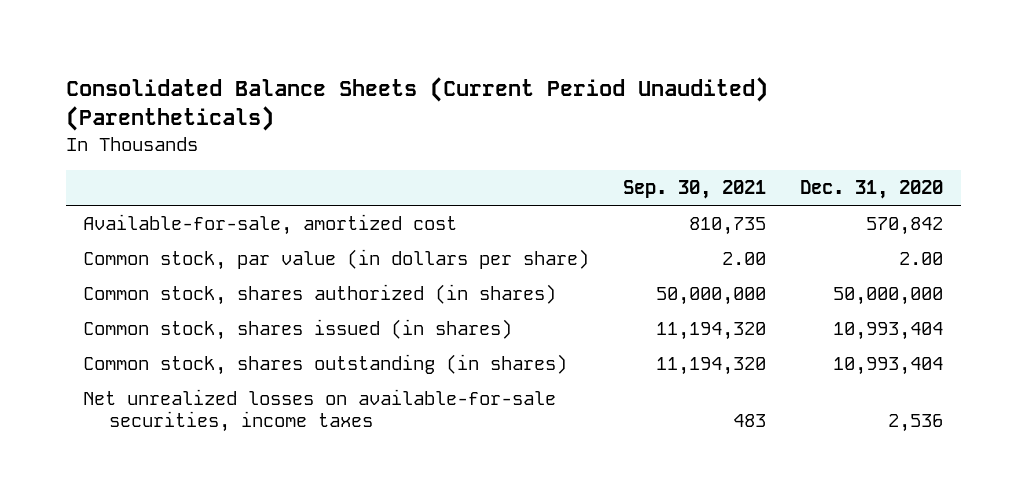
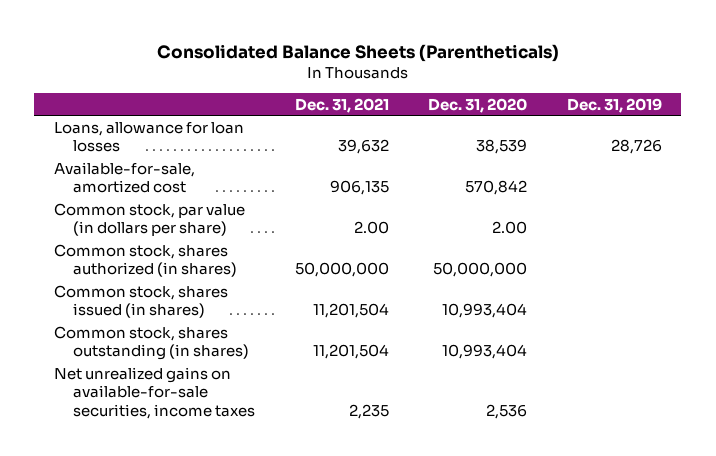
- Consolidated Balance Sheets (Current Period Unaudited) (Parentheticals)
+ Consolidated Balance Sheets (Parentheticals)
- | Sep. 30, 2021 | Dec. 31, 2020
+ | Dec. 31, 2021 | Dec. 31, 2020 | Dec. 31, 2019
+ Loans, allowance for loan losses | 39,632 | 38,539 | 28,726
- Net unrealized losses on available-for-sale securities, income taxes | 483 | 2,536
+ Net unrealized gains on available-for-sale securities, income taxes | 2,235 | 2,536 |

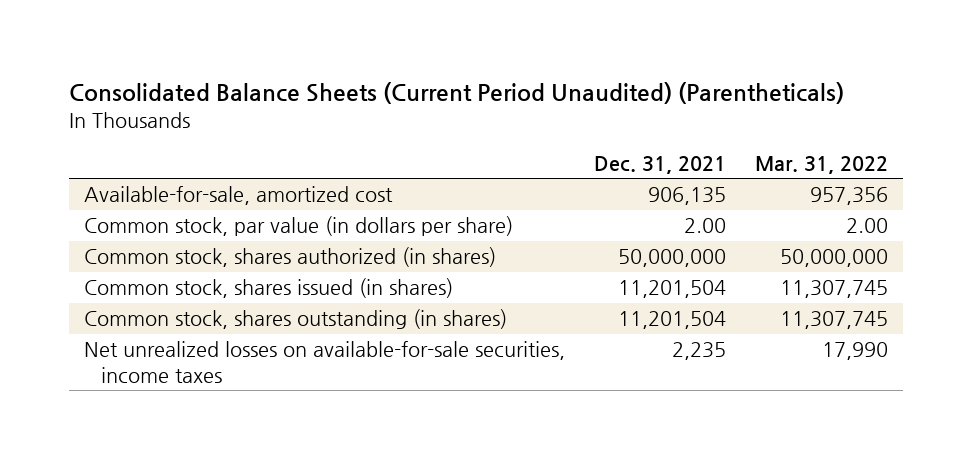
- Consolidated Balance Sheets (Parentheticals)
+ Consolidated Balance Sheets (Current Period Unaudited) (Parentheticals)
- | Dec. 31, 2021 | Dec. 31, 2020 | Dec. 31, 2019
+ | Dec. 31, 2021 | Mar. 31, 2022
- Loans, allowance for loan losses | 39,632 | 38,539 | 28,726
- Net unrealized gains on available-for-sale securities, income taxes | 2,235 | 2,536 |
+ Net unrealized losses on available-for-sale securities, income taxes | 2,235 | 17,990

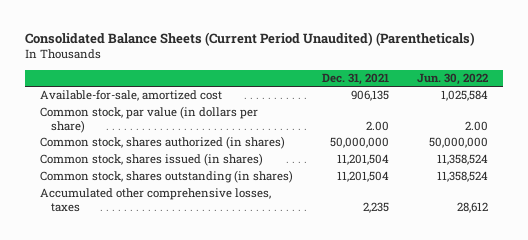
- | Dec. 31, 2021 | Mar. 31, 2022
+ | Dec. 31, 2021 | Jun. 30, 2022
- Net unrealized losses on available-for-sale securities, income taxes | 2,235 | 17,990
+ Accumulated other comprehensive losses, taxes | 2,235 | 28,612

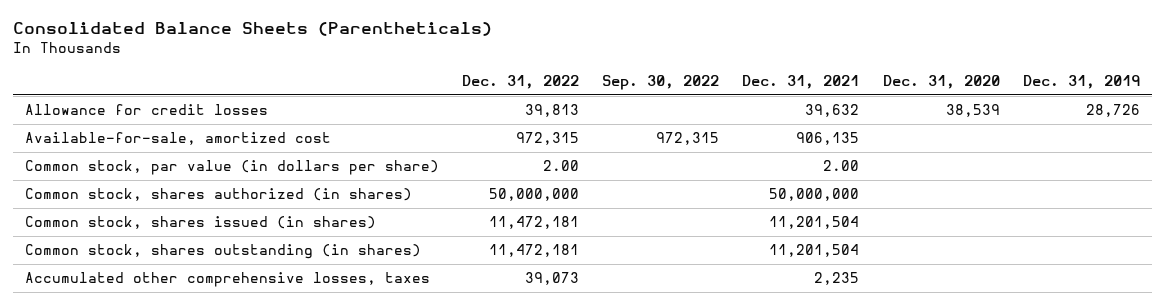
- Consolidated Balance Sheets (Current Period Unaudited) (Parentheticals)
+ Consolidated Balance Sheets (Parentheticals)
- | Dec. 31, 2021 | Jun. 30, 2022
+ | Dec. 31, 2022 | Sep. 30, 2022 | Dec. 31, 2021 | Dec. 31, 2020 | Dec. 31, 2019
+ Allowance for credit losses | 39,813 | | 39,632 | 38,539 | 28,726

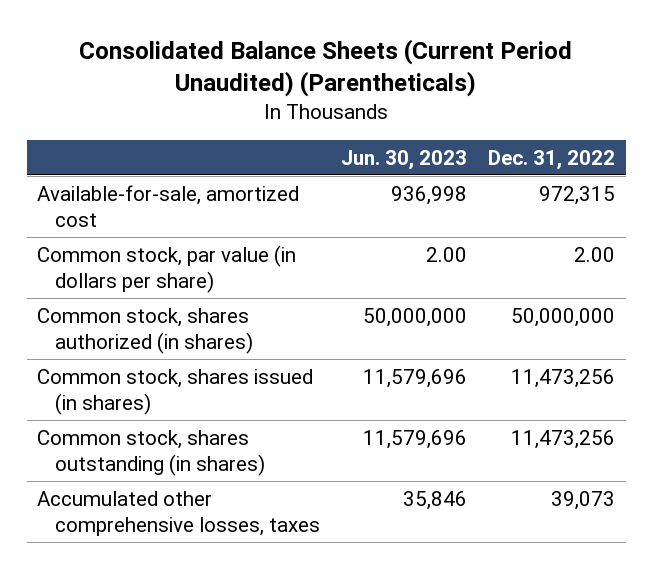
- Consolidated Balance Sheets (Parentheticals)
+ Consolidated Balance Sheets (Current Period Unaudited) (Parentheticals)
- | Dec. 31, 2022 | Sep. 30, 2022 | Dec. 31, 2021 | Dec. 31, 2020 | Dec. 31, 2019
+ | Jun. 30, 2023 | Dec. 31, 2022
- Allowance for credit losses | 39,813 | | 39,632 | 38,539 | 28,726
- Common stock, shares issued (in shares) | 11,472,181 | | 11,201,504 | |
- Common stock, shares outstanding (in shares) | 11,472,181 | | 11,201,504 | |
+ Common stock, shares issued (in shares) | 11,579,696 | 11,473,256
+ Common stock, shares outstanding (in shares) | 11,579,696 | 11,473,256

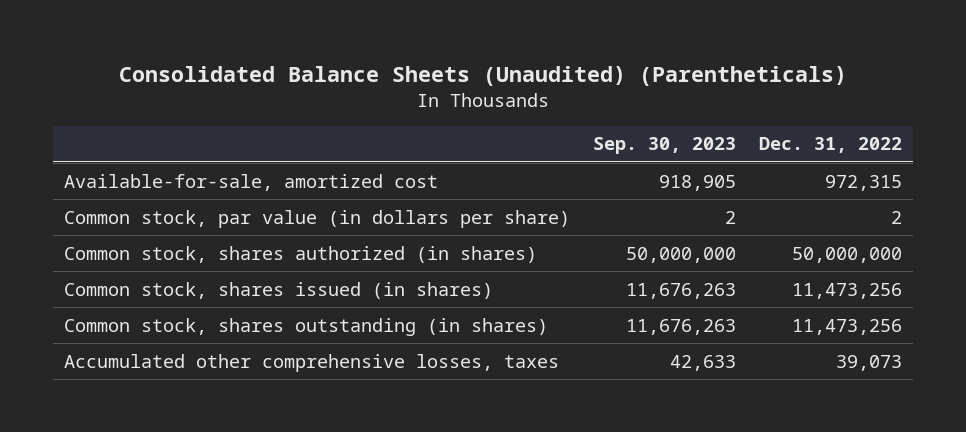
- Consolidated Balance Sheets (Current Period Unaudited) (Parentheticals)
+ Consolidated Balance Sheets (Unaudited) (Parentheticals)
- | Jun. 30, 2023 | Dec. 31, 2022
+ | Sep. 30, 2023 | Dec. 31, 2022
- Common stock, par value (in dollars per share) | 2.00 | 2.00
+ Common stock, par value (in dollars per share) | 2 | 2

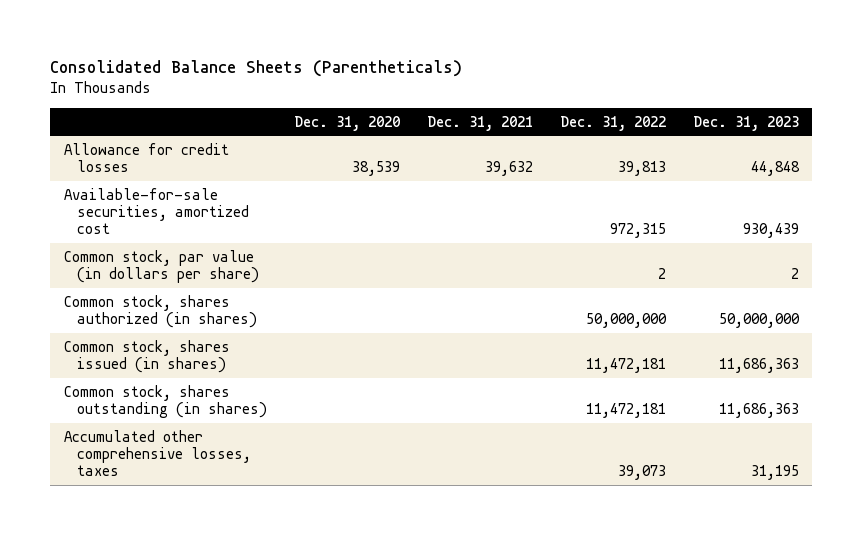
- Consolidated Balance Sheets (Unaudited) (Parentheticals)
+ Consolidated Balance Sheets (Parentheticals)
- | Sep. 30, 2023 | Dec. 31, 2022
+ | Dec. 31, 2020 | Dec. 31, 2021 | Dec. 31, 2022 | Dec. 31, 2023
- Available-for-sale, amortized cost | 918,905 | 972,315
+ Allowance for credit losses | 38,539 | 39,632 | 39,813 | 44,848
+ Available-for-sale securities, amortized cost | | | 972,315 | 930,439
- Common stock, shares issued (in shares) | 11,676,263 | 11,473,256
- Common stock, shares outstanding (in shares) | 11,676,263 | 11,473,256
+ Common stock, shares issued (in shares) | | | 11,472,181 | 11,686,363
+ Common stock, shares outstanding (in shares) | | | 11,472,181 | 11,686,363

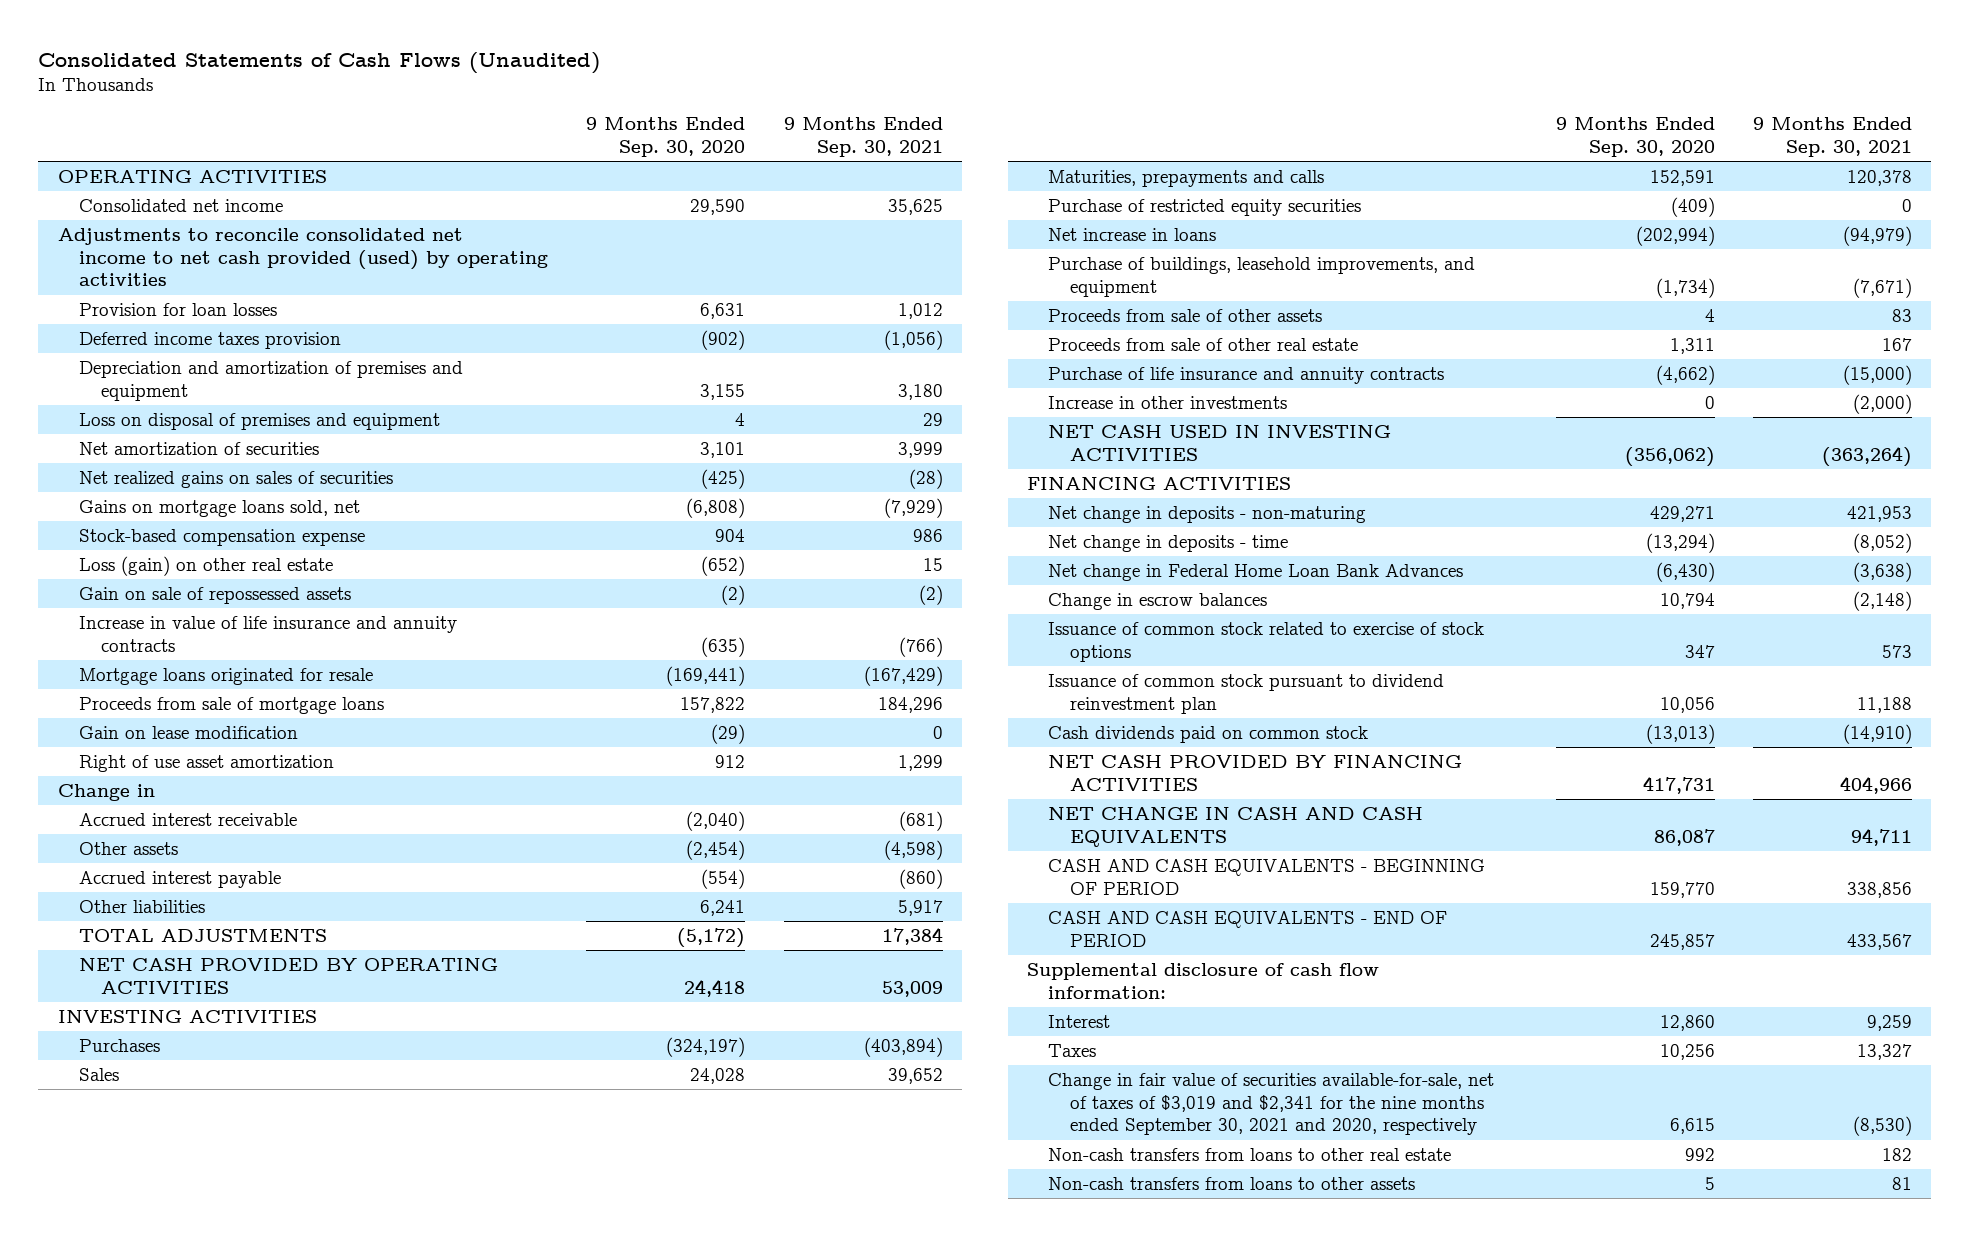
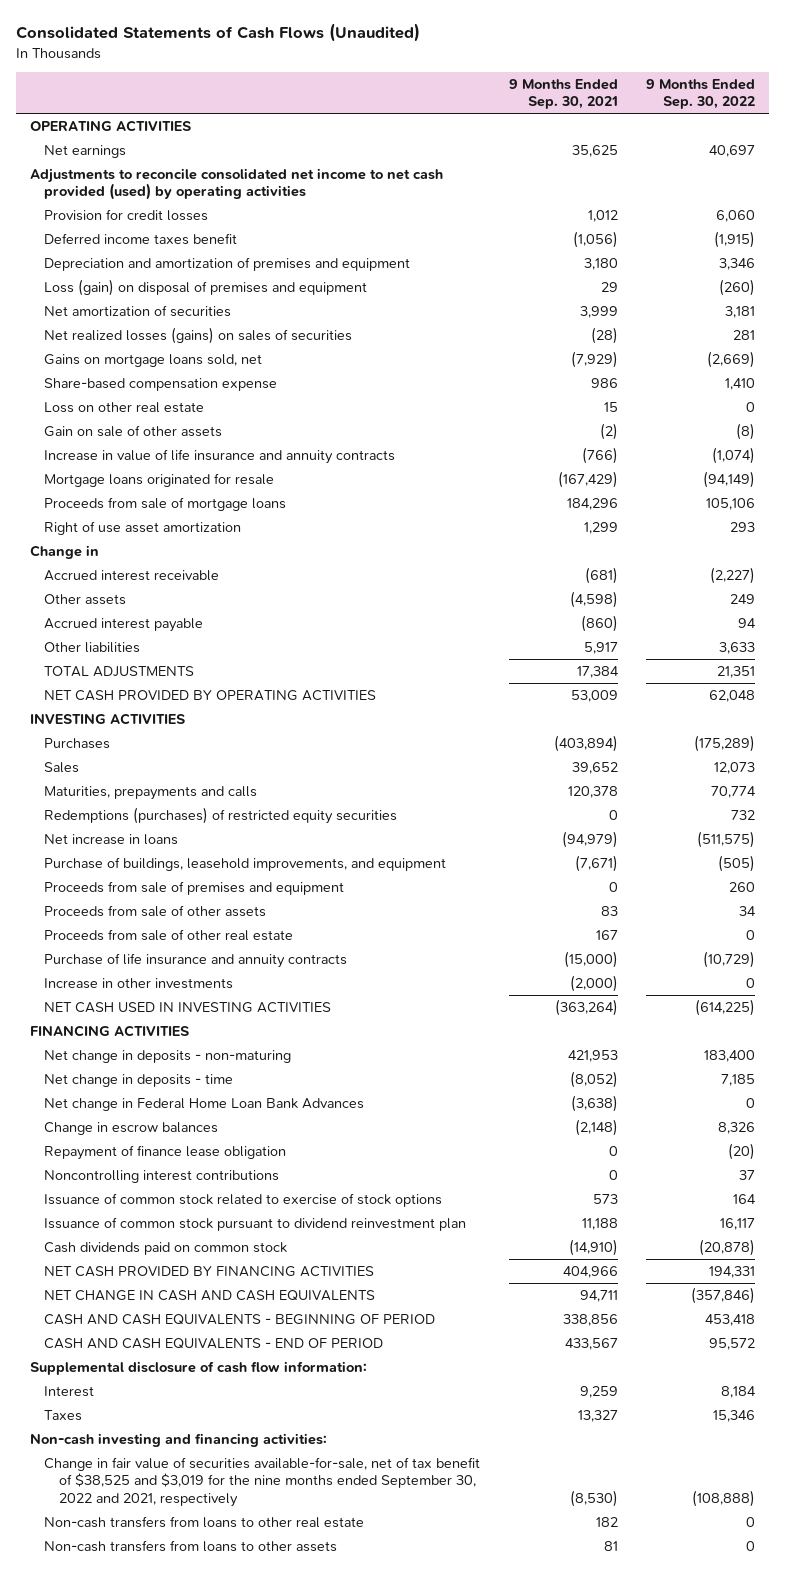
- | 9 Months Ended Sep. 30, 2020 | 9 Months Ended Sep. 30, 2021
+ | 9 Months Ended Sep. 30, 2021 | 9 Months Ended Sep. 30, 2022
- Consolidated net income | 29,590 | 35,625
+ Net earnings | 35,625 | 40,697
- Provision for loan losses | 6,631 | 1,012
- Deferred income taxes provision | (902) | (1,056)
+ Provision for credit losses | 1,012 | 6,060
+ Deferred income taxes benefit | (1,056) | (1,915)
- Loss on disposal of premises and equipment | 4 | 29
+ Loss (gain) on disposal of premises and equipment | 29 | (260)
- Net realized gains on sales of securities | (425) | (28)
+ Net realized losses (gains) on sales of securities | (28) | 281
- Stock-based compensation expense | 904 | 986
- Loss (gain) on other real estate | (652) | 15
- Gain on sale of repossessed assets | (2) | (2)
+ Share-based compensation expense | 986 | 1,410
+ Loss on other real estate | 15 | 0
+ Gain on sale of other assets | (2) | (8)
- Gain on lease modification | (29) | 0
- Purchase of restricted equity securities | (409) | 0
+ Redemptions (purchases) of restricted equity securities | 0 | 732
+ Proceeds from sale of premises and equipment | 0 | 260
+ Repayment of finance lease obligation | 0 | (20)
+ Noncontrolling interest contributions | 0 | 37
- Change in fair value of securities available-for-sale, net of taxes of $3,019 and $2,341 for the nine months ended September 30, 2021 and 2020, respectively | 6,615 | (8,530)
+ Non-cash investing and financing activities:
+ Change in fair value of securities available-for-sale, net of tax benefit of $38,525 and $3,019 for the nine months ended September 30, 2022 and 2021, respectively | (8,530) | (108,888)

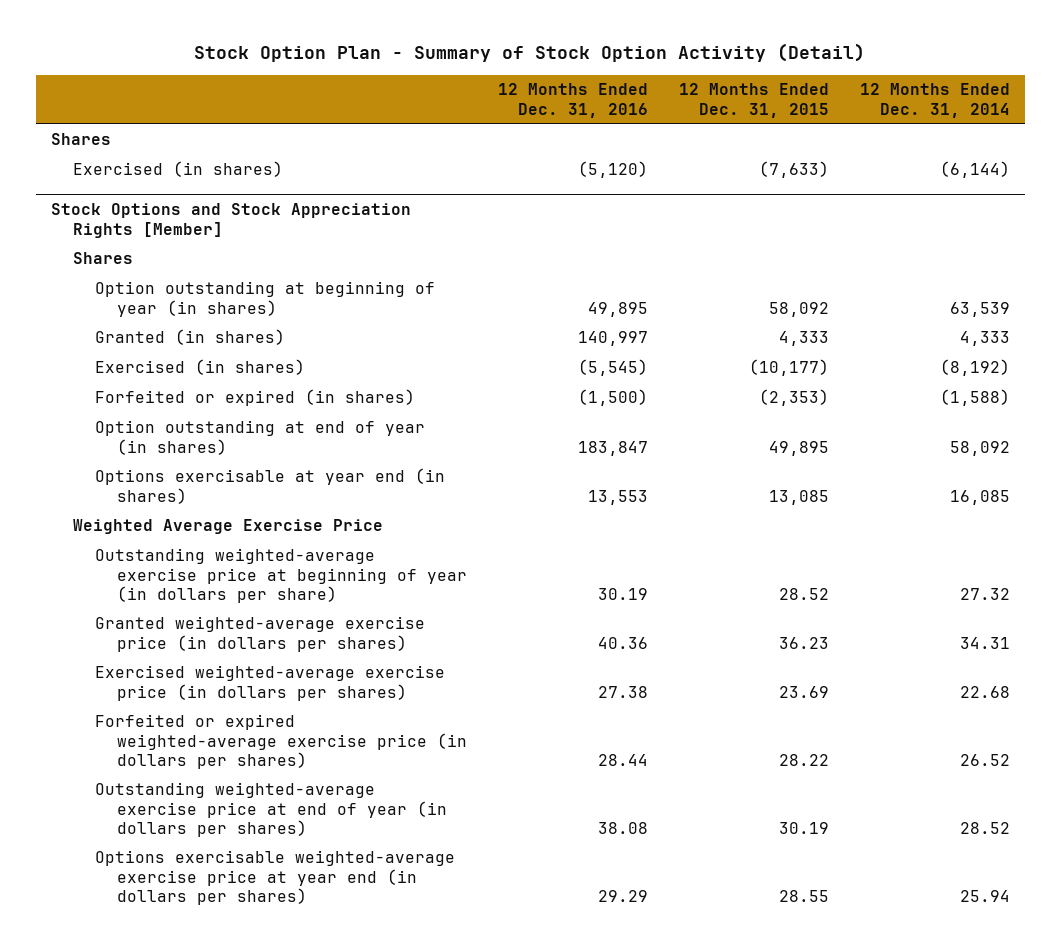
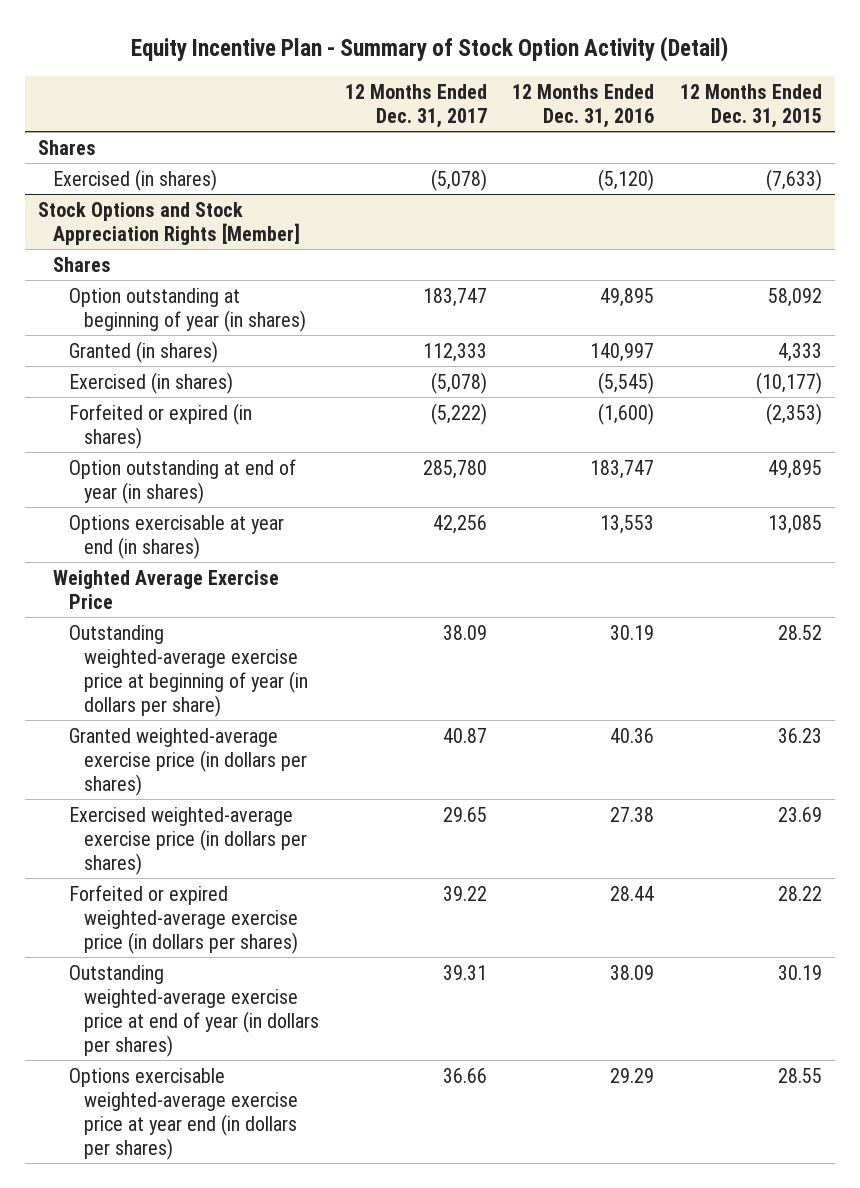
- Stock Option Plan - Summary of Stock Option Activity (Detail)
+ Equity Incentive Plan - Summary of Stock Option Activity (Detail)
- | 12 Months Ended Dec. 31, 2016 | 12 Months Ended Dec. 31, 2015 | 12 Months Ended Dec. 31, 2014
+ | 12 Months Ended Dec. 31, 2017 | 12 Months Ended Dec. 31, 2016 | 12 Months Ended Dec. 31, 2015
@ Stock Options and Stock Appreciation Rights [Member]
- Forfeited or expired (in shares) | (1,500) | (2,353) | (1,588)
- Option outstanding at end of year (in shares) | 183,847 | 49,895 | 58,092
+ Forfeited or expired (in shares) | (5,222) | (1,600) | (2,353)
+ Option outstanding at end of year (in shares) | 285,780 | 183,747 | 49,895
- Outstanding weighted-average exercise price at end of year (in dollars per shares) | 38.08 | 30.19 | 28.52
+ Outstanding weighted-average exercise price at end of year (in dollars per shares) | 39.31 | 38.09 | 30.19

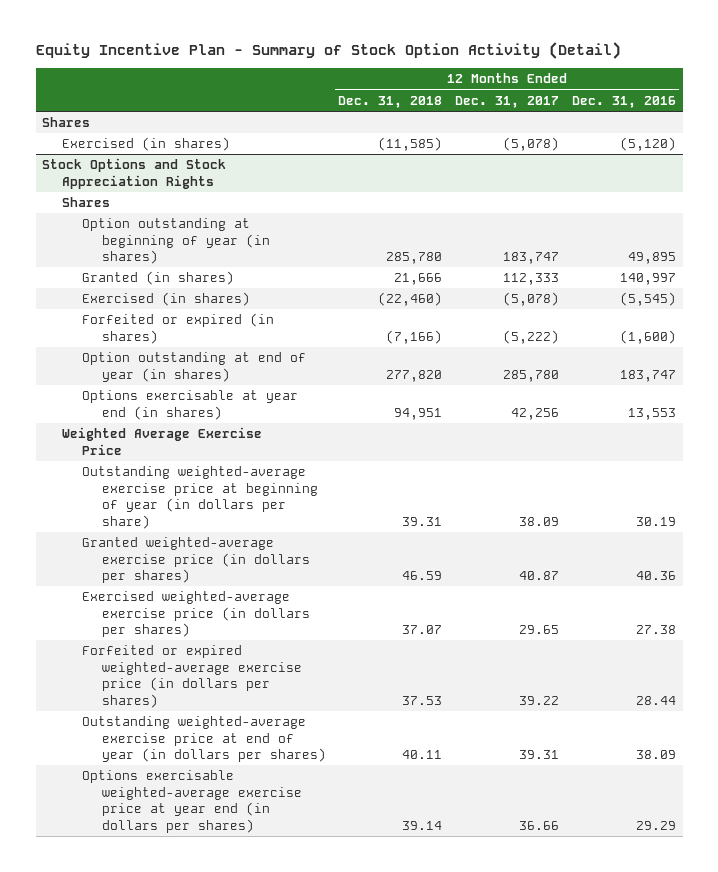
- | 12 Months Ended Dec. 31, 2017 | 12 Months Ended Dec. 31, 2016 | 12 Months Ended Dec. 31, 2015
+ | 12 Months Ended Dec. 31, 2018 | 12 Months Ended Dec. 31, 2017 | 12 Months Ended Dec. 31, 2016
- Stock Options and Stock Appreciation Rights [Member]
+ Stock Options and Stock Appreciation Rights

